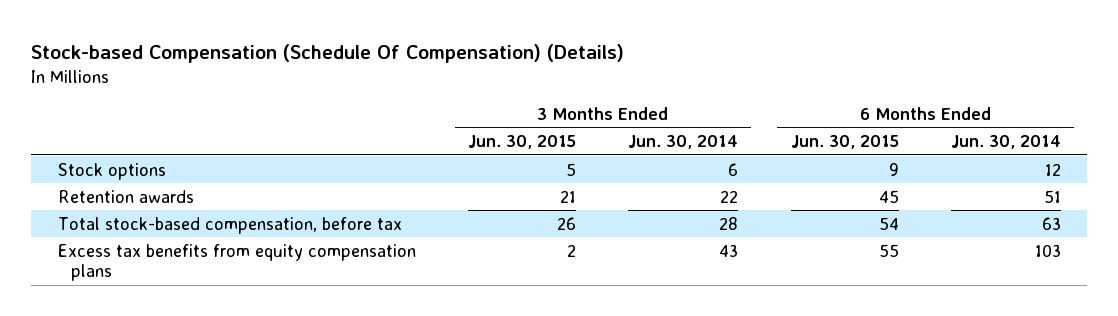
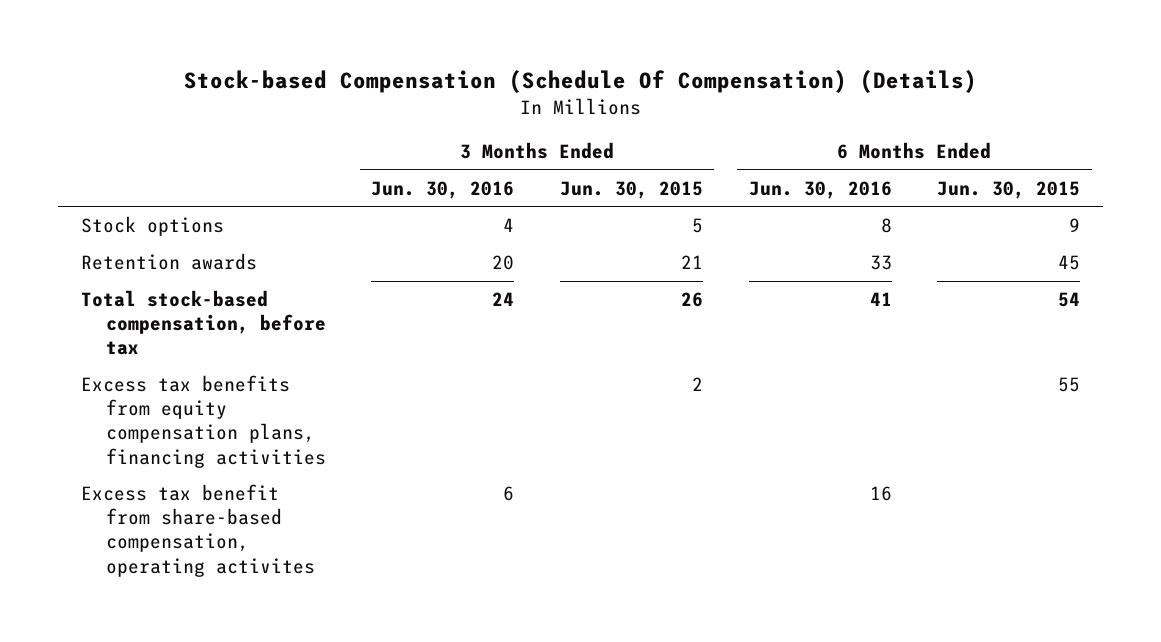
- | 3 Months Ended Jun. 30, 2015 | 3 Months Ended Jun. 30, 2014 | 6 Months Ended Jun. 30, 2015 | 6 Months Ended Jun. 30, 2014
+ | 3 Months Ended Jun. 30, 2016 | 3 Months Ended Jun. 30, 2015 | 6 Months Ended Jun. 30, 2016 | 6 Months Ended Jun. 30, 2015
- Excess tax benefits from equity compensation plans | 2 | 43 | 55 | 103
+ Excess tax benefits from equity compensation plans, financing activities | | 2 | | 55
+ Excess tax benefit from share-based compensation, operating activites | 6 | | 16 |

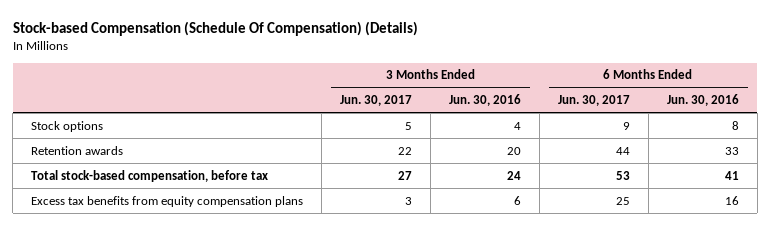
- | 3 Months Ended Jun. 30, 2016 | 3 Months Ended Jun. 30, 2015 | 6 Months Ended Jun. 30, 2016 | 6 Months Ended Jun. 30, 2015
+ | 3 Months Ended Jun. 30, 2017 | 3 Months Ended Jun. 30, 2016 | 6 Months Ended Jun. 30, 2017 | 6 Months Ended Jun. 30, 2016
- Excess tax benefits from equity compensation plans, financing activities | | 2 | | 55
- Excess tax benefit from share-based compensation, operating activites | 6 | | 16 |
+ Excess tax benefits from equity compensation plans | 3 | 6 | 25 | 16

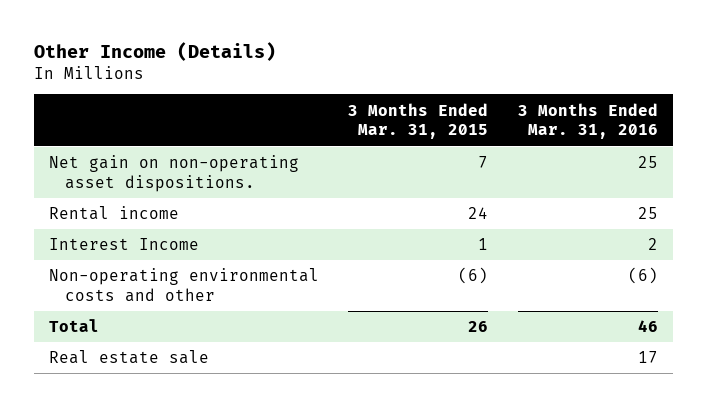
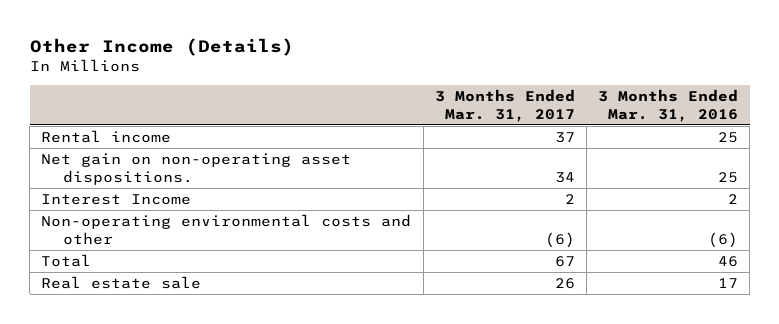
- | 3 Months Ended Mar. 31, 2015 | 3 Months Ended Mar. 31, 2016
+ | 3 Months Ended Mar. 31, 2017 | 3 Months Ended Mar. 31, 2016
moved down: Net gain on non-operating asset dispositions. | 34 | 25

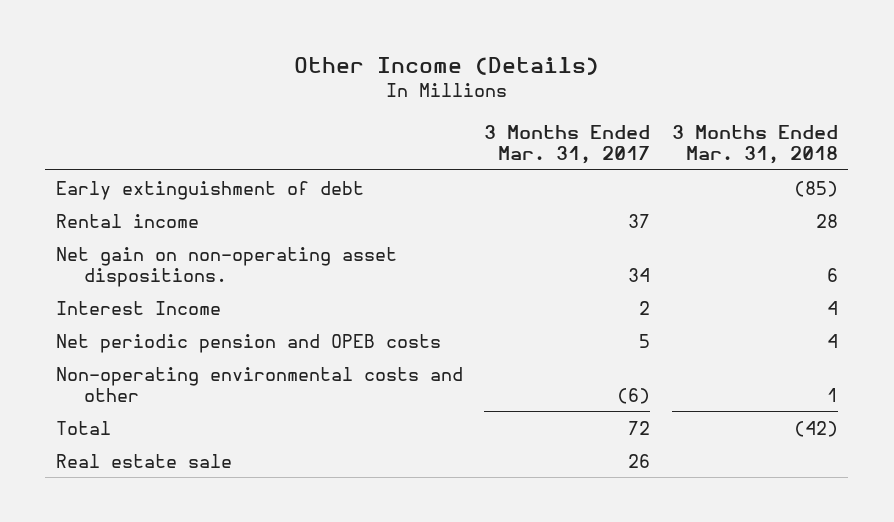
- | 3 Months Ended Mar. 31, 2017 | 3 Months Ended Mar. 31, 2016
+ | 3 Months Ended Mar. 31, 2017 | 3 Months Ended Mar. 31, 2018
+ Early extinguishment of debt | | (85)
+ Net periodic pension and OPEB costs | 5 | 4
- Total | 67 | 46
+ Total | 72 | (42)

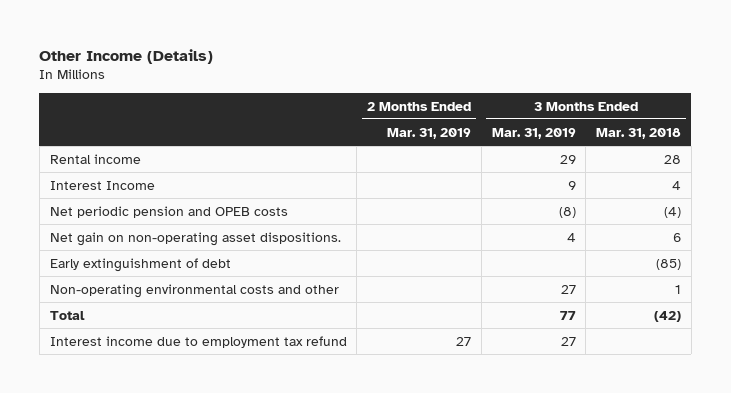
- | 3 Months Ended Mar. 31, 2017 | 3 Months Ended Mar. 31, 2018
+ | 2 Months Ended Mar. 31, 2019 | 3 Months Ended Mar. 31, 2019 | 3 Months Ended Mar. 31, 2018
- Net periodic pension and OPEB costs | 5 | 4
+ Net periodic pension and OPEB costs | | (8) | (4)
moved down: Net gain on non-operating asset dispositions. | | 4 | 6
moved down: Early extinguishment of debt | | | (85)
- Real estate sale | 26 |
+ Interest income due to employment tax refund | 27 | 27 |

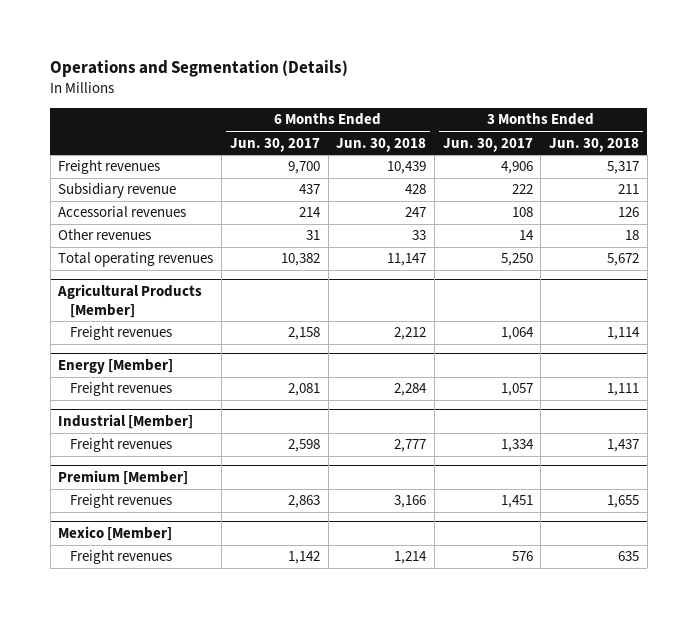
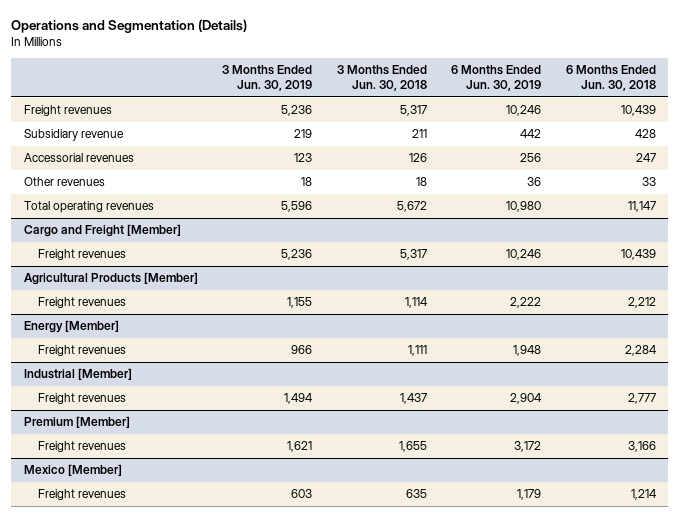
- | 6 Months Ended Jun. 30, 2017 | 6 Months Ended Jun. 30, 2018 | 3 Months Ended Jun. 30, 2017 | 3 Months Ended Jun. 30, 2018
+ | 3 Months Ended Jun. 30, 2019 | 3 Months Ended Jun. 30, 2018 | 6 Months Ended Jun. 30, 2019 | 6 Months Ended Jun. 30, 2018
+ Cargo and Freight [Member]
+ Freight revenues | 5,236 | 5,317 | 10,246 | 10,439

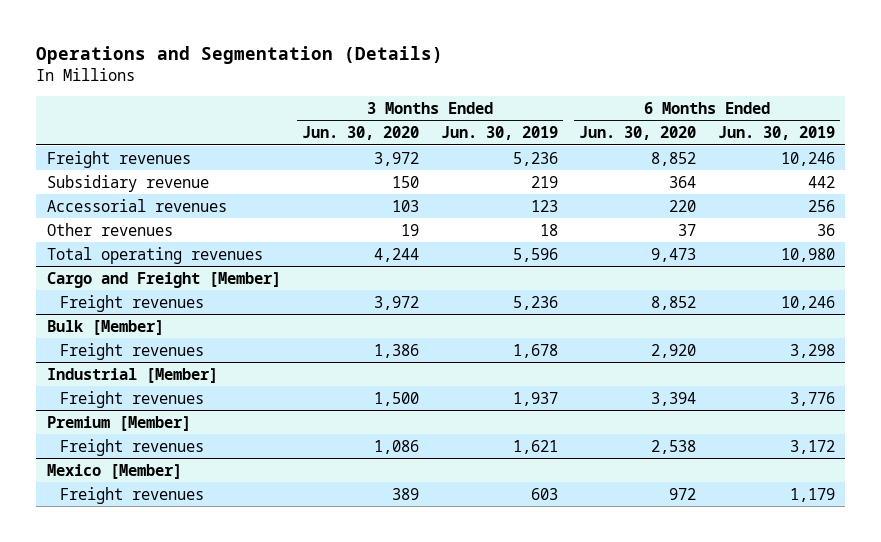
- | 3 Months Ended Jun. 30, 2019 | 3 Months Ended Jun. 30, 2018 | 6 Months Ended Jun. 30, 2019 | 6 Months Ended Jun. 30, 2018
+ | 3 Months Ended Jun. 30, 2020 | 3 Months Ended Jun. 30, 2019 | 6 Months Ended Jun. 30, 2020 | 6 Months Ended Jun. 30, 2019
- Agricultural Products [Member]
- Freight revenues | 1,155 | 1,114 | 2,222 | 2,212
- Energy [Member]
- Freight revenues | 966 | 1,111 | 1,948 | 2,284
+ Bulk [Member]
+ Freight revenues | 1,386 | 1,678 | 2,920 | 3,298
@ Industrial [Member]
- Freight revenues | 1,494 | 1,437 | 2,904 | 2,777
+ Freight revenues | 1,500 | 1,937 | 3,394 | 3,776

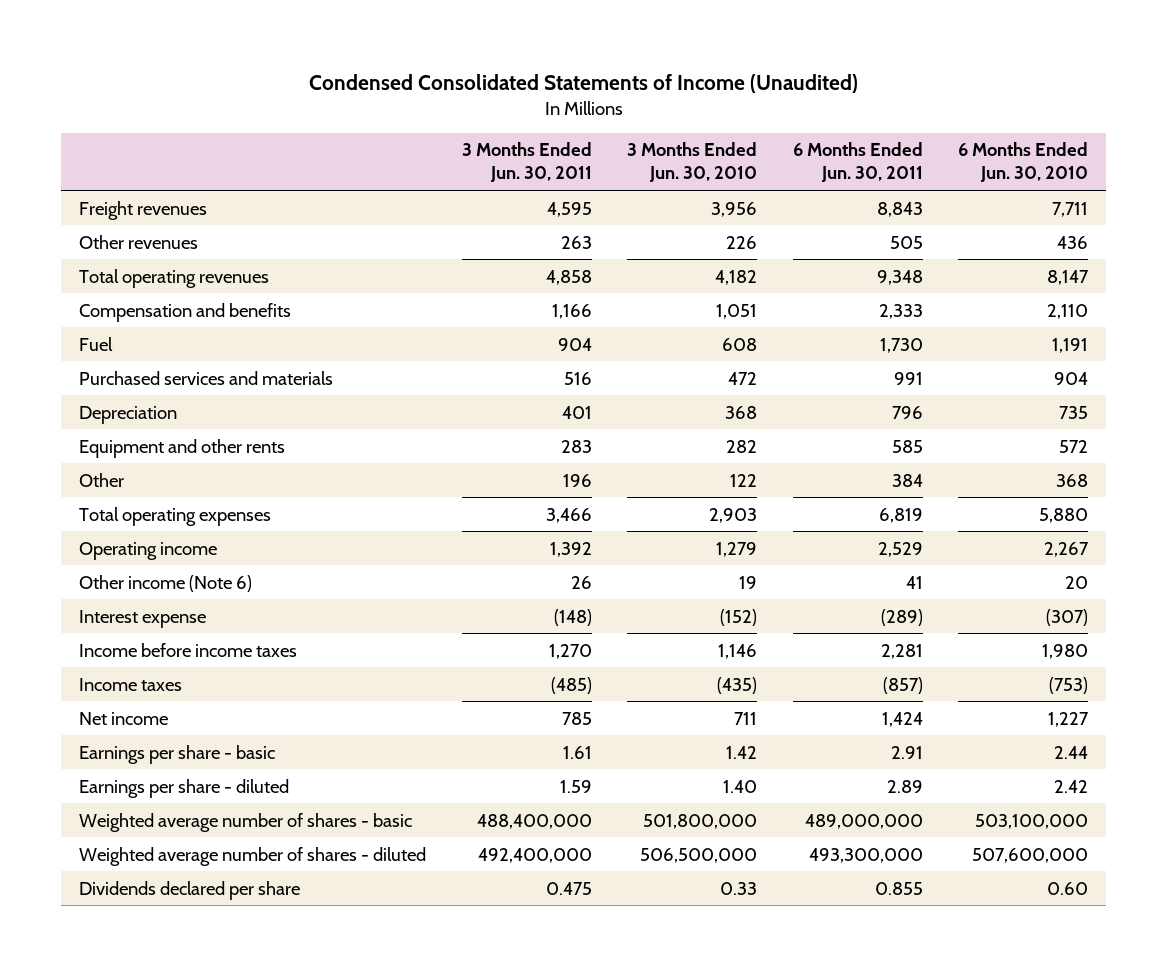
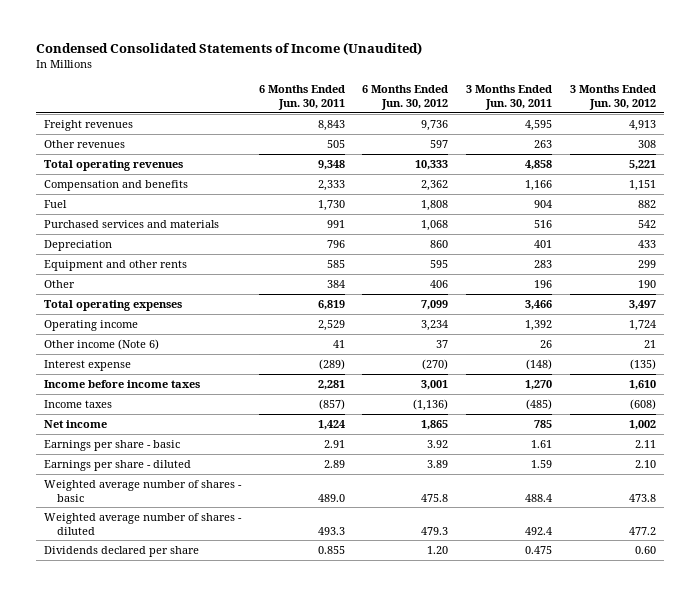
- | 3 Months Ended Jun. 30, 2011 | 3 Months Ended Jun. 30, 2010 | 6 Months Ended Jun. 30, 2011 | 6 Months Ended Jun. 30, 2010
+ | 6 Months Ended Jun. 30, 2011 | 6 Months Ended Jun. 30, 2012 | 3 Months Ended Jun. 30, 2011 | 3 Months Ended Jun. 30, 2012
- Weighted average number of shares - basic | 488,400,000 | 501,800,000 | 489,000,000 | 503,100,000
- Weighted average number of shares - diluted | 492,400,000 | 506,500,000 | 493,300,000 | 507,600,000
+ Weighted average number of shares - basic | 489.0 | 475.8 | 488.4 | 473.8
+ Weighted average number of shares - diluted | 493.3 | 479.3 | 492.4 | 477.2

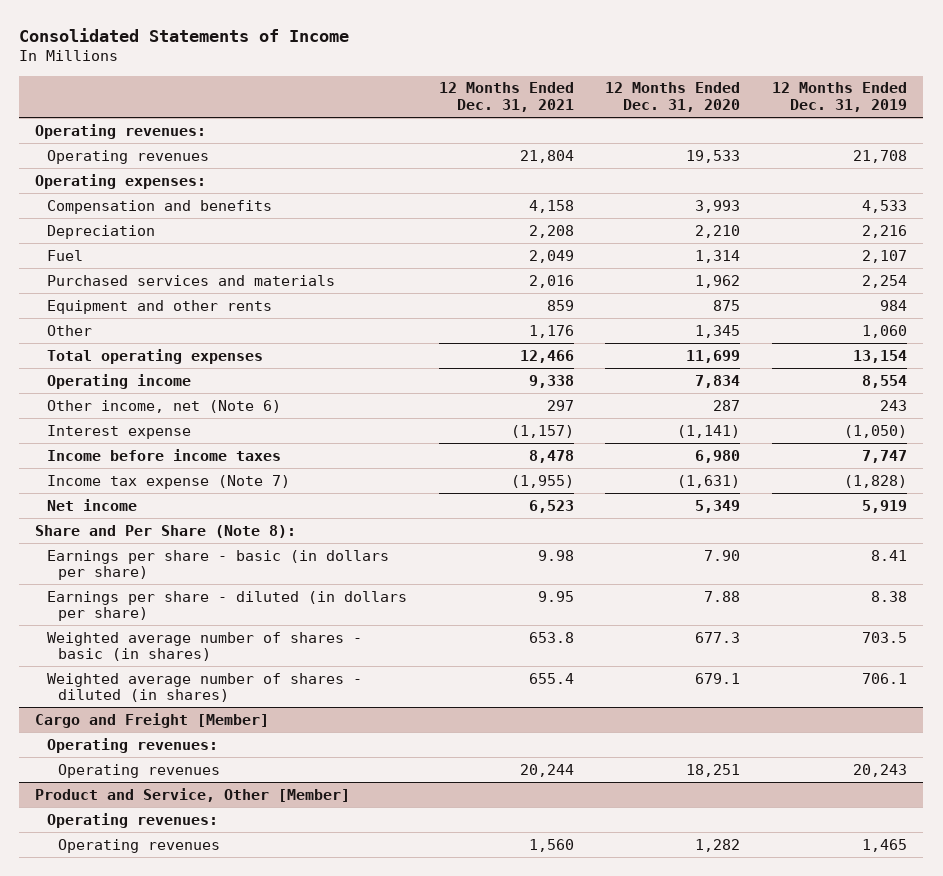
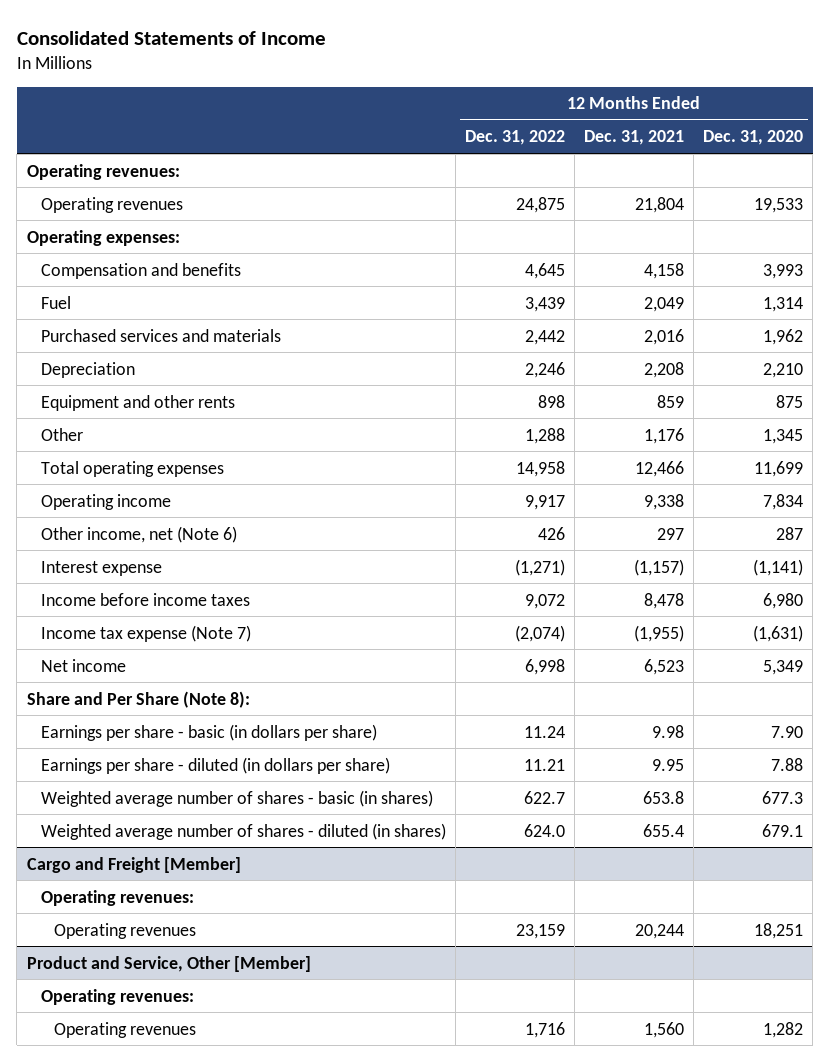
- | 12 Months Ended Dec. 31, 2021 | 12 Months Ended Dec. 31, 2020 | 12 Months Ended Dec. 31, 2019
+ | 12 Months Ended Dec. 31, 2022 | 12 Months Ended Dec. 31, 2021 | 12 Months Ended Dec. 31, 2020
moved down: Depreciation | 2,246 | 2,208 | 2,210

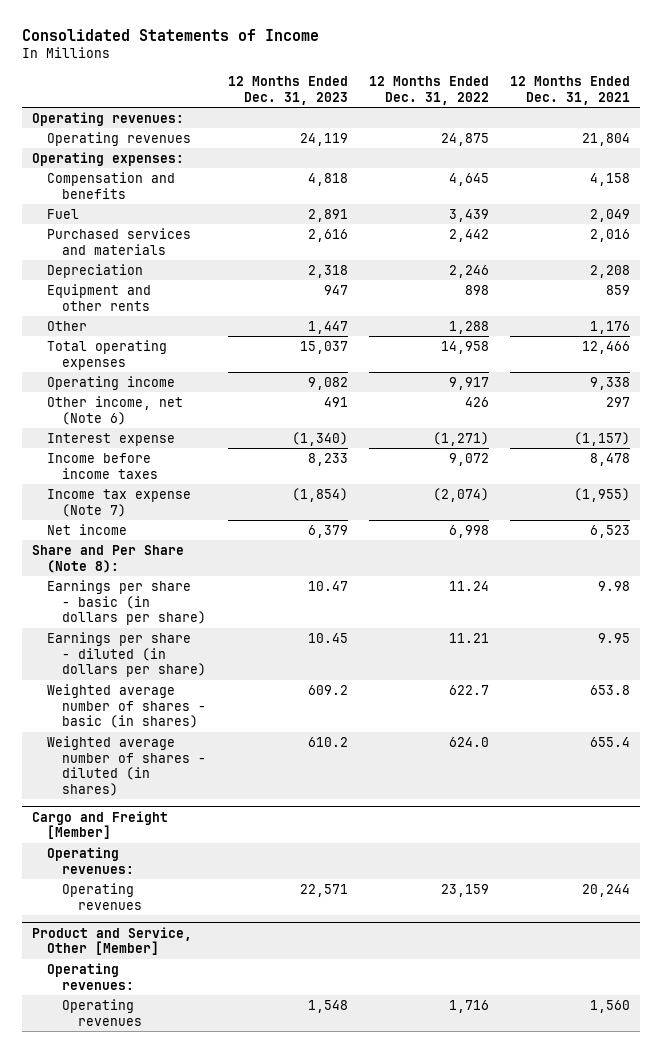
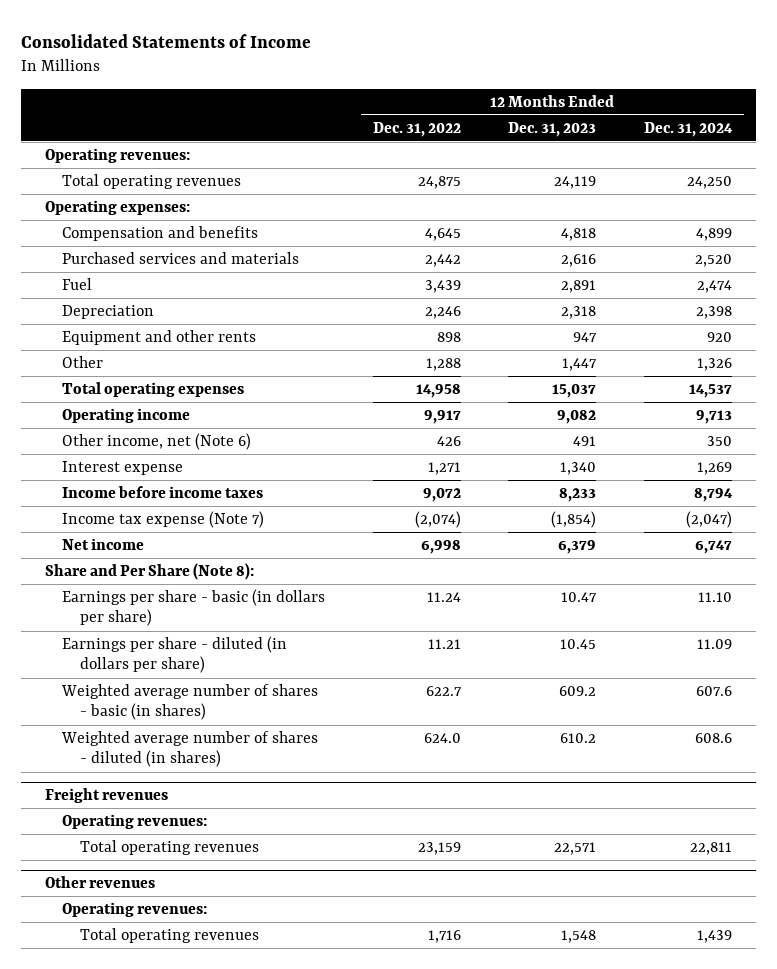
- | 12 Months Ended Dec. 31, 2023 | 12 Months Ended Dec. 31, 2022 | 12 Months Ended Dec. 31, 2021
+ | 12 Months Ended Dec. 31, 2022 | 12 Months Ended Dec. 31, 2023 | 12 Months Ended Dec. 31, 2024
- Operating revenues | 24,119 | 24,875 | 21,804
+ Total operating revenues | 24,875 | 24,119 | 24,250
moved down: Fuel | 3,439 | 2,891 | 2,474
- Interest expense | (1,340) | (1,271) | (1,157)
+ Interest expense | 1,271 | 1,340 | 1,269
- Cargo and Freight [Member]
+ Freight revenues
- Operating revenues | 22,571 | 23,159 | 20,244
- Product and Service, Other [Member]
+ Total operating revenues | 23,159 | 22,571 | 22,811
+ Other revenues
- Operating revenues | 1,548 | 1,716 | 1,560
+ Total operating revenues | 1,716 | 1,548 | 1,439

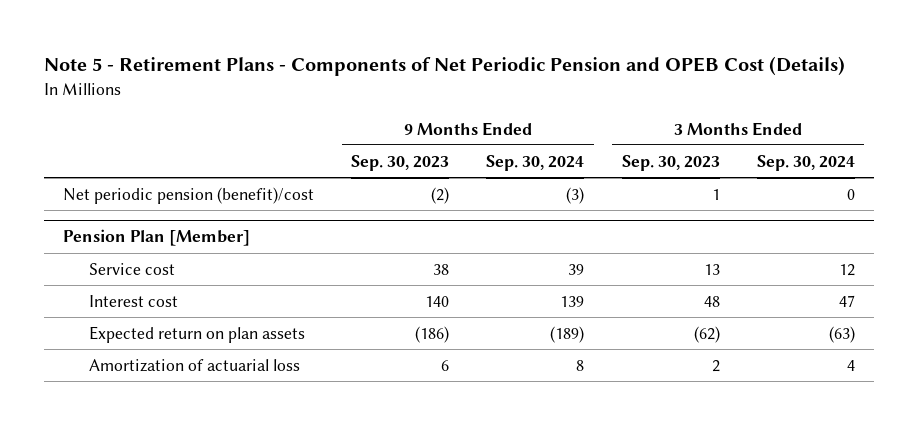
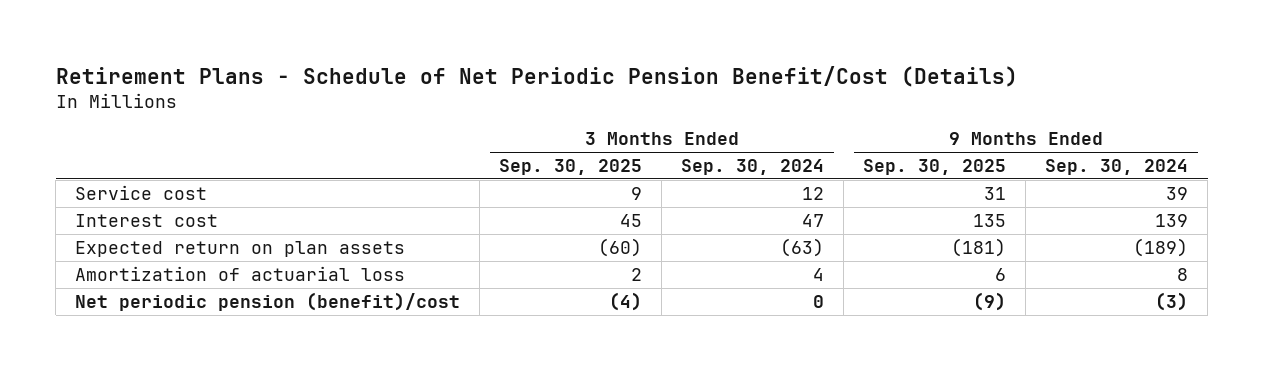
- Note 5 - Retirement Plans - Components of Net Periodic Pension and OPEB Cost (Details)
+ Retirement Plans - Schedule of Net Periodic Pension Benefit/Cost (Details)
- | 9 Months Ended Sep. 30, 2023 | 9 Months Ended Sep. 30, 2024 | 3 Months Ended Sep. 30, 2023 | 3 Months Ended Sep. 30, 2024
+ | 3 Months Ended Sep. 30, 2025 | 3 Months Ended Sep. 30, 2024 | 9 Months Ended Sep. 30, 2025 | 9 Months Ended Sep. 30, 2024
- Pension Plan [Member]
moved down: Net periodic pension (benefit)/cost | (4) | 0 | (9) | (3)

